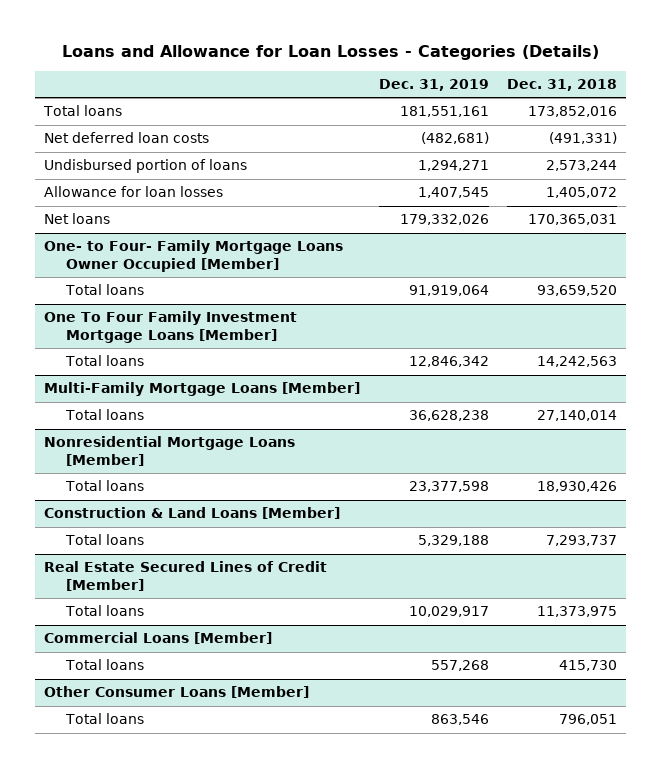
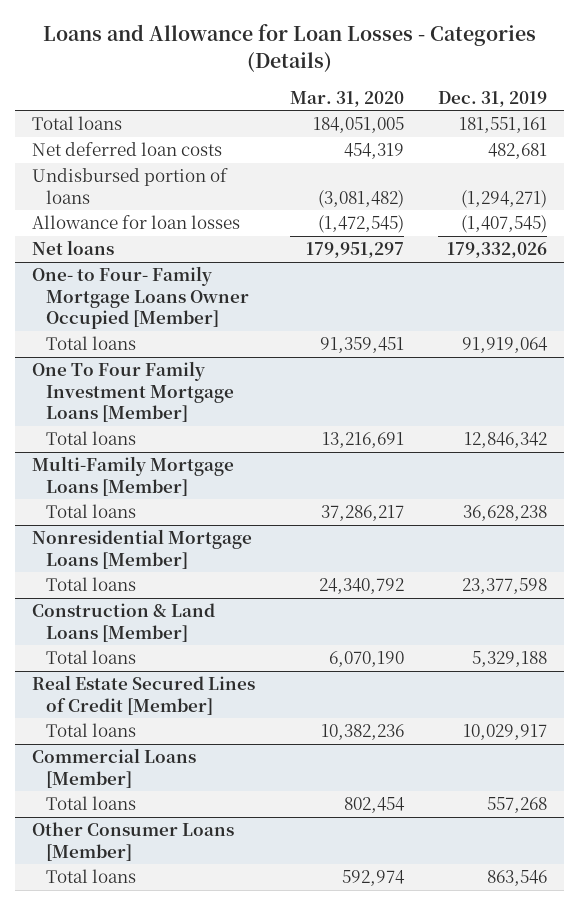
- | Dec. 31, 2019 | Dec. 31, 2018
+ | Mar. 31, 2020 | Dec. 31, 2019
- Net deferred loan costs | (482,681) | (491,331)
- Undisbursed portion of loans | 1,294,271 | 2,573,244
- Allowance for loan losses | 1,407,545 | 1,405,072
+ Net deferred loan costs | 454,319 | 482,681
+ Undisbursed portion of loans | (3,081,482) | (1,294,271)
+ Allowance for loan losses | (1,472,545) | (1,407,545)

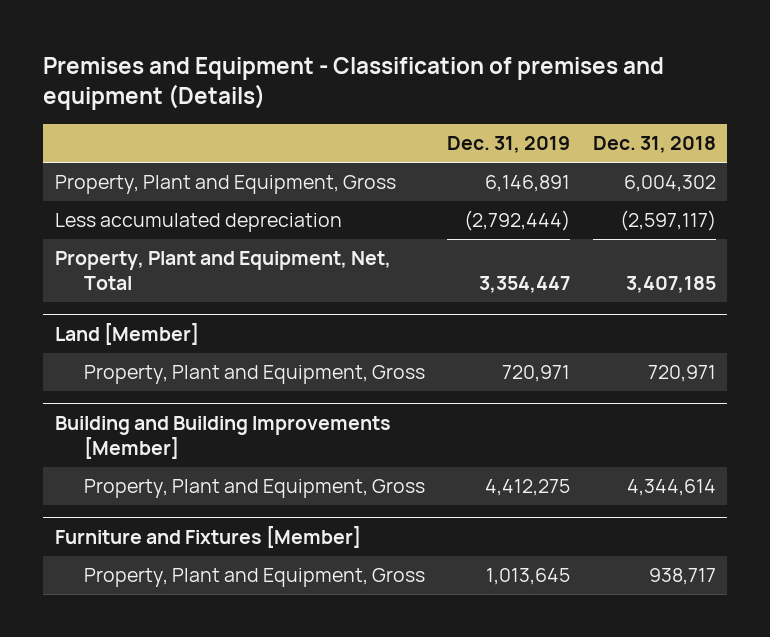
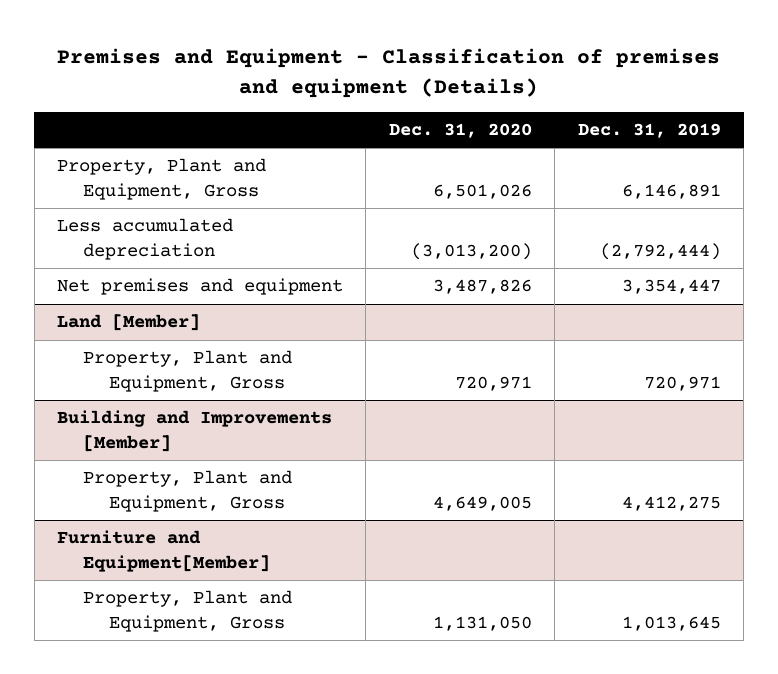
- | Dec. 31, 2019 | Dec. 31, 2018
+ | Dec. 31, 2020 | Dec. 31, 2019
- Property, Plant and Equipment, Net, Total | 3,354,447 | 3,407,185
+ Net premises and equipment | 3,487,826 | 3,354,447
- Building and Building Improvements [Member]
+ Building and Improvements [Member]
- Furniture and Fixtures [Member]
+ Furniture and Equipment[Member]

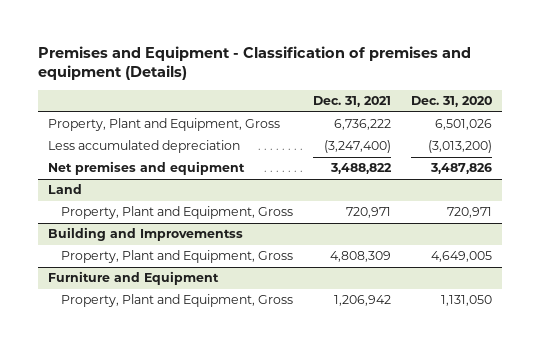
- | Dec. 31, 2020 | Dec. 31, 2019
+ | Dec. 31, 2021 | Dec. 31, 2020
- Land [Member]
+ Land
- Building and Improvements [Member]
+ Building and Improvementss
- Furniture and Equipment[Member]
+ Furniture and Equipment

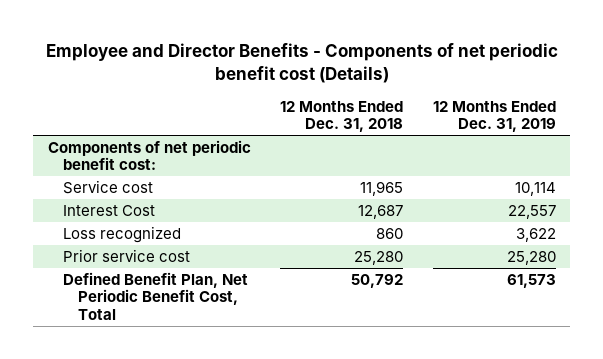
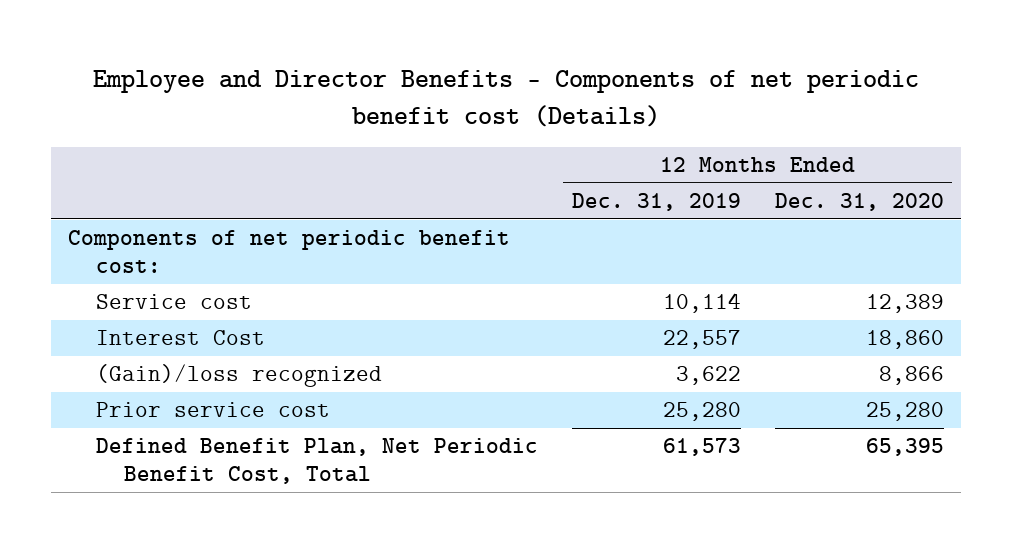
- | 12 Months Ended Dec. 31, 2018 | 12 Months Ended Dec. 31, 2019
+ | 12 Months Ended Dec. 31, 2019 | 12 Months Ended Dec. 31, 2020
- Loss recognized | 860 | 3,622
+ (Gain)/loss recognized | 3,622 | 8,866

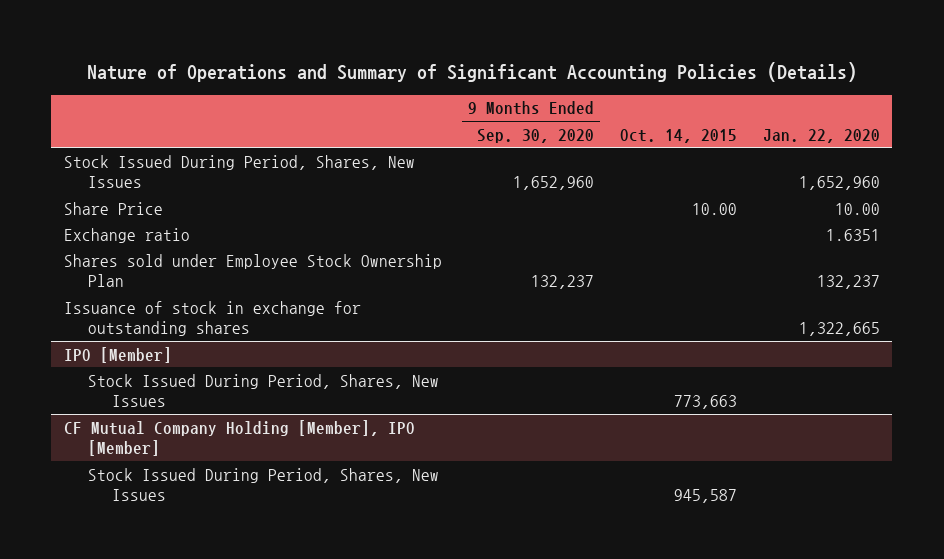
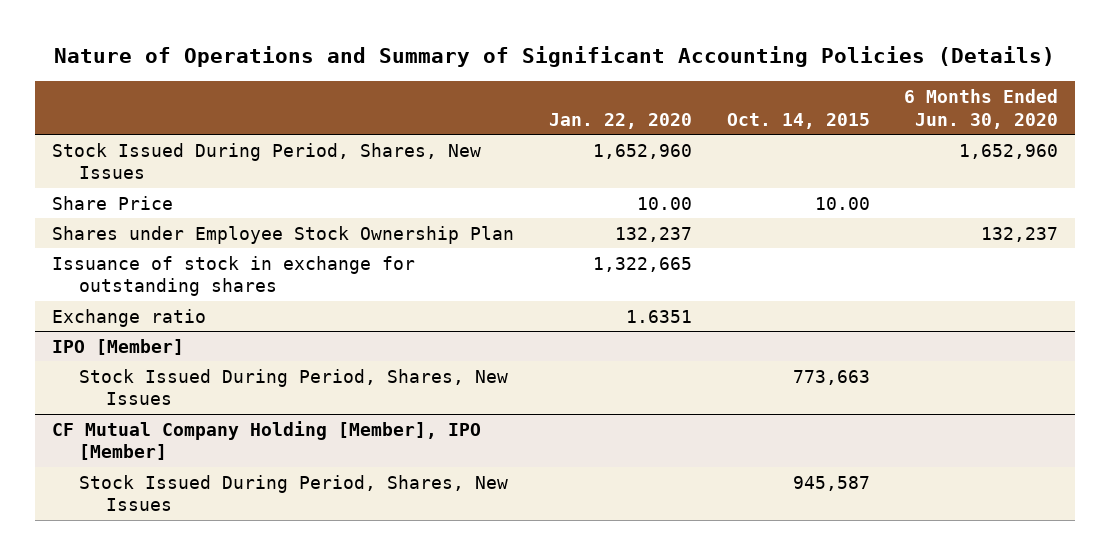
- | 9 Months Ended Sep. 30, 2020 | Oct. 14, 2015 | Jan. 22, 2020
+ | Jan. 22, 2020 | Oct. 14, 2015 | 6 Months Ended Jun. 30, 2020
- Shares sold under Employee Stock Ownership Plan | 132,237 | | 132,237
+ Shares under Employee Stock Ownership Plan | 132,237 | | 132,237
moved down: Exchange ratio | 1.6351 | |

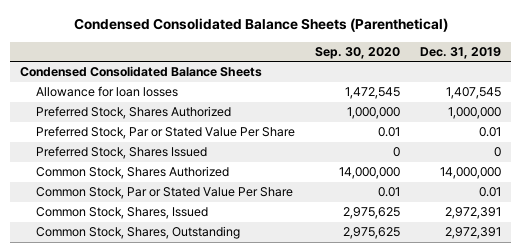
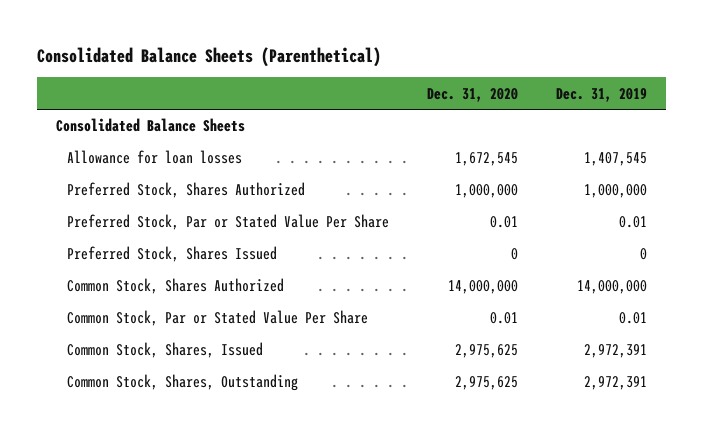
- Condensed Consolidated Balance Sheets (Parenthetical)
+ Consolidated Balance Sheets (Parenthetical)
- | Sep. 30, 2020 | Dec. 31, 2019
+ | Dec. 31, 2020 | Dec. 31, 2019
- Condensed Consolidated Balance Sheets
+ Consolidated Balance Sheets

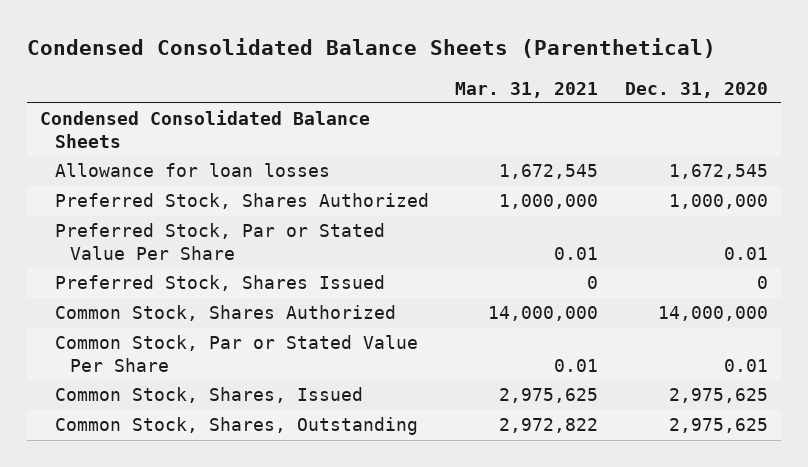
- Consolidated Balance Sheets (Parenthetical)
+ Condensed Consolidated Balance Sheets (Parenthetical)
- | Dec. 31, 2020 | Dec. 31, 2019
+ | Mar. 31, 2021 | Dec. 31, 2020
- Consolidated Balance Sheets
+ Condensed Consolidated Balance Sheets

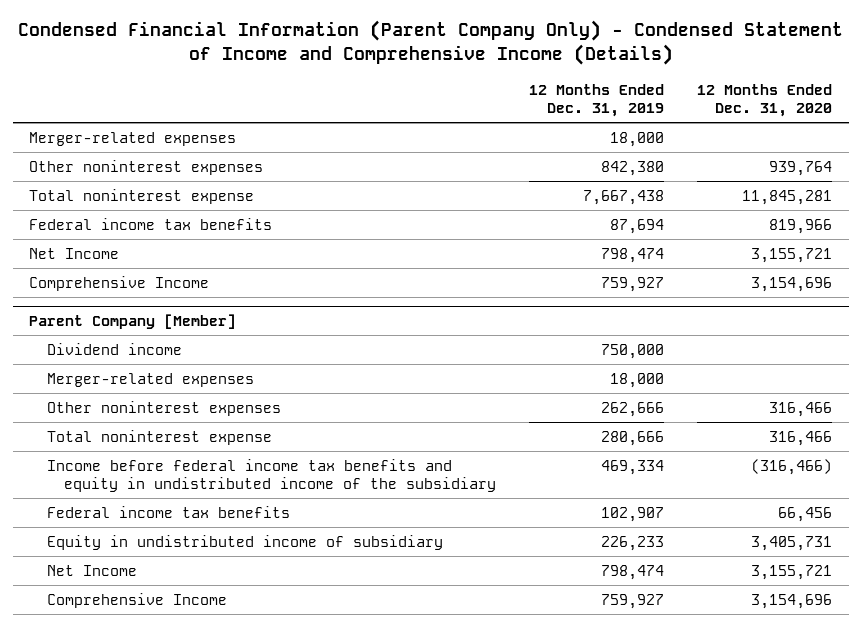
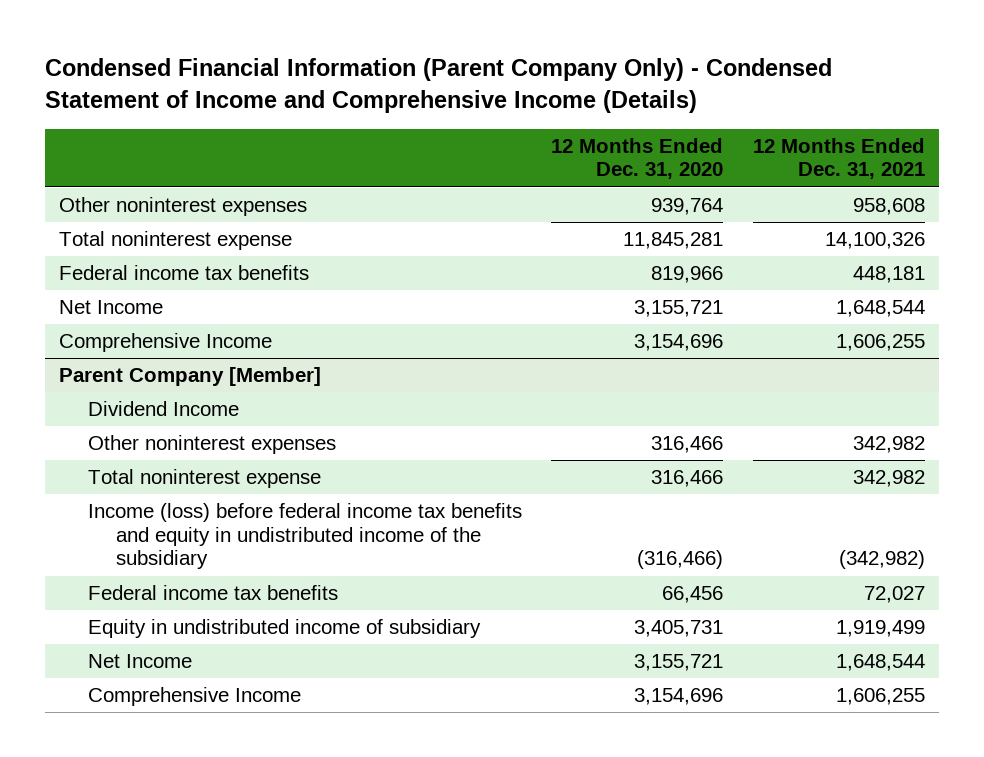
- | 12 Months Ended Dec. 31, 2019 | 12 Months Ended Dec. 31, 2020
+ | 12 Months Ended Dec. 31, 2020 | 12 Months Ended Dec. 31, 2021
- Merger-related expenses | 18,000 |
@ Parent Company [Member]
- Dividend income | 750,000 |
- Merger-related expenses | 18,000 |
+ Dividend Income
- Income before federal income tax benefits and equity in undistributed income of the subsidiary | 469,334 | (316,466)
+ Income (loss) before federal income tax benefits and equity in undistributed income of the subsidiary | (316,466) | (342,982)

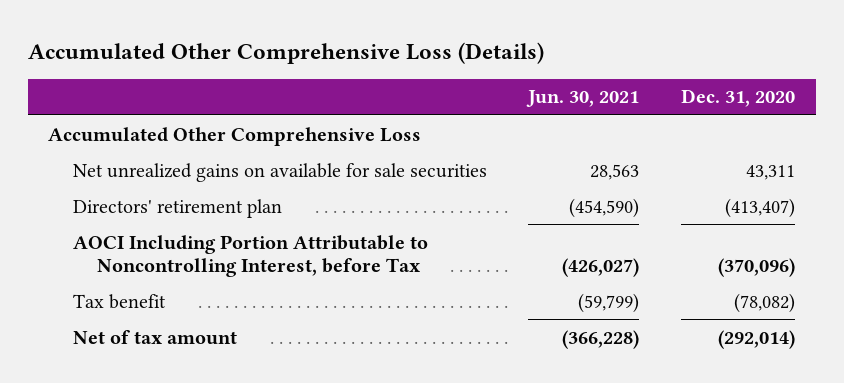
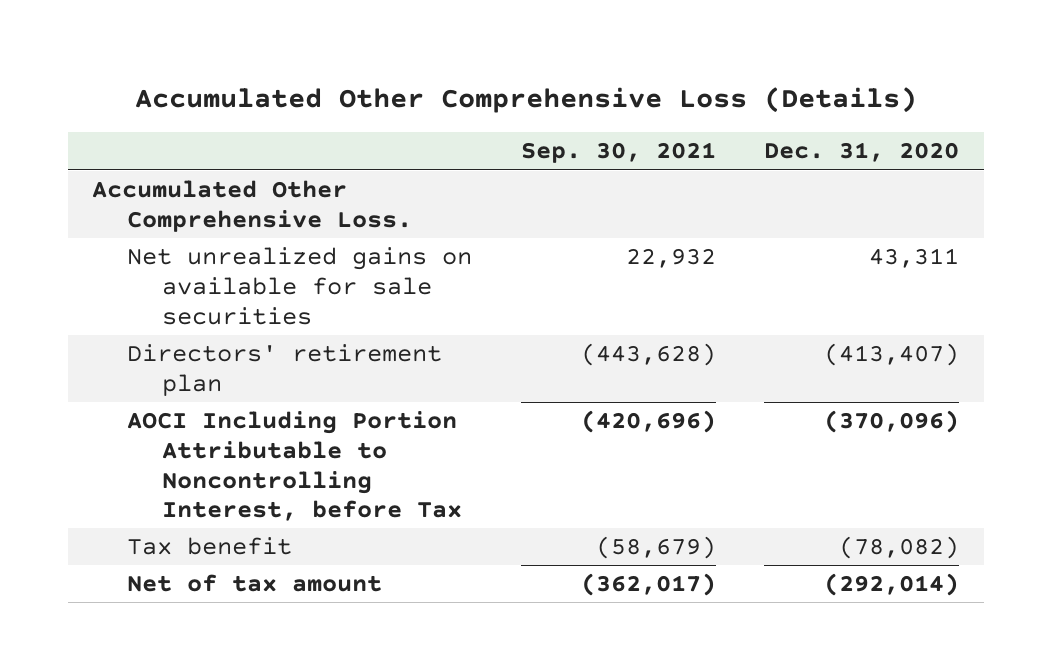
- | Jun. 30, 2021 | Dec. 31, 2020
+ | Sep. 30, 2021 | Dec. 31, 2020
- Accumulated Other Comprehensive Loss
+ Accumulated Other Comprehensive Loss.

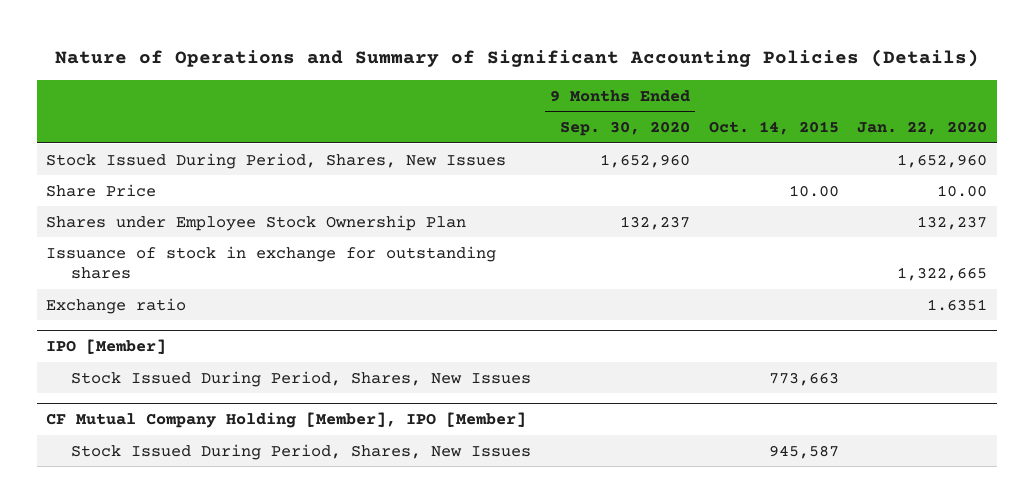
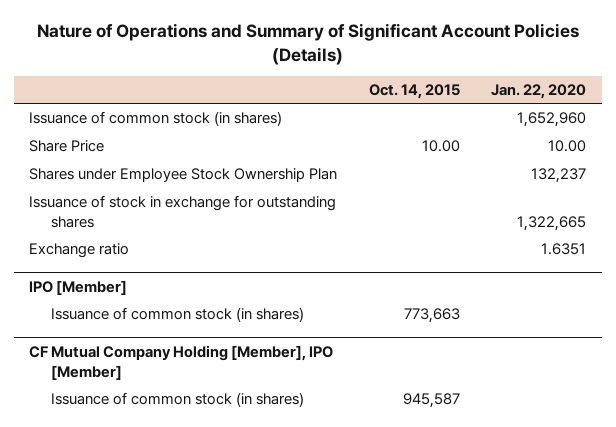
- Nature of Operations and Summary of Significant Accounting Policies (Details)
+ Nature of Operations and Summary of Significant Account Policies (Details)
- | 9 Months Ended Sep. 30, 2020 | Oct. 14, 2015 | Jan. 22, 2020
+ | Oct. 14, 2015 | Jan. 22, 2020
- Stock Issued During Period, Shares, New Issues | 1,652,960 | | 1,652,960
+ Issuance of common stock (in shares) | | 1,652,960
@ IPO [Member]
- Stock Issued During Period, Shares, New Issues | | 773,663 |
+ Issuance of common stock (in shares) | 773,663 |
@ CF Mutual Company Holding [Member], IPO [Member]
- Stock Issued During Period, Shares, New Issues | | 945,587 |
+ Issuance of common stock (in shares) | 945,587 |

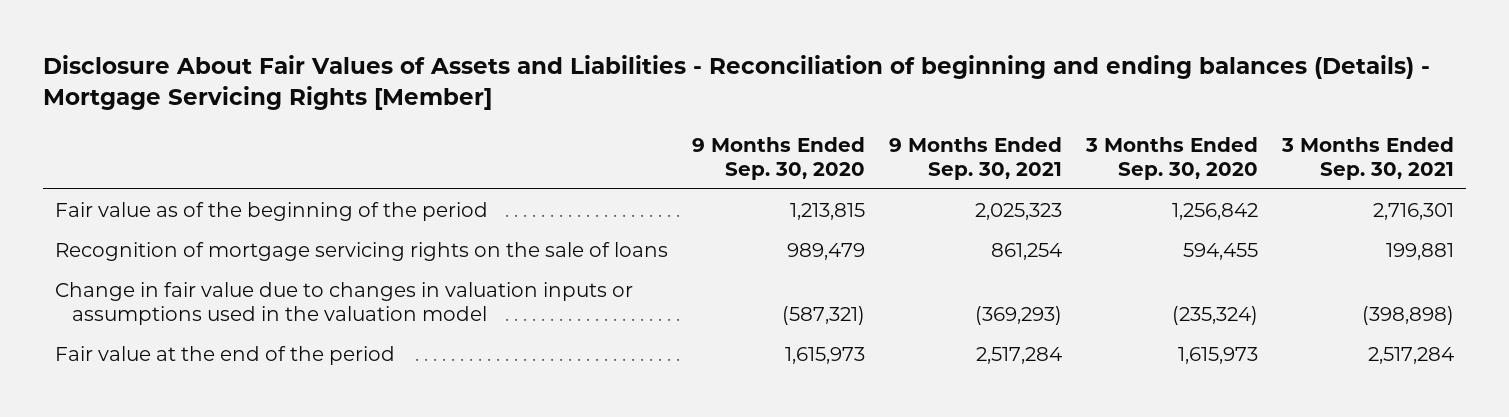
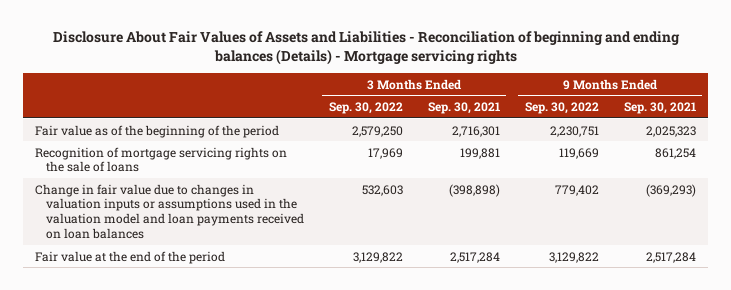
- Disclosure About Fair Values of Assets and Liabilities - Reconciliation of beginning and ending balances (Details) - Mortgage Servicing Rights [Member]
+ Disclosure About Fair Values of Assets and Liabilities - Reconciliation of beginning and ending balances (Details) - Mortgage servicing rights
- | 9 Months Ended Sep. 30, 2020 | 9 Months Ended Sep. 30, 2021 | 3 Months Ended Sep. 30, 2020 | 3 Months Ended Sep. 30, 2021
+ | 3 Months Ended Sep. 30, 2022 | 3 Months Ended Sep. 30, 2021 | 9 Months Ended Sep. 30, 2022 | 9 Months Ended Sep. 30, 2021
- Change in fair value due to changes in valuation inputs or assumptions used in the valuation model | (587,321) | (369,293) | (235,324) | (398,898)
+ Change in fair value due to changes in valuation inputs or assumptions used in the valuation model and loan payments received on loan balances | 532,603 | (398,898) | 779,402 | (369,293)

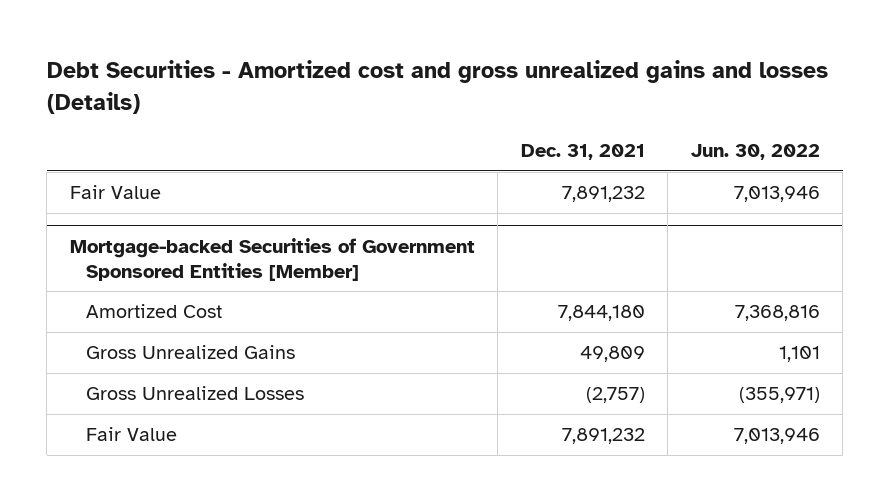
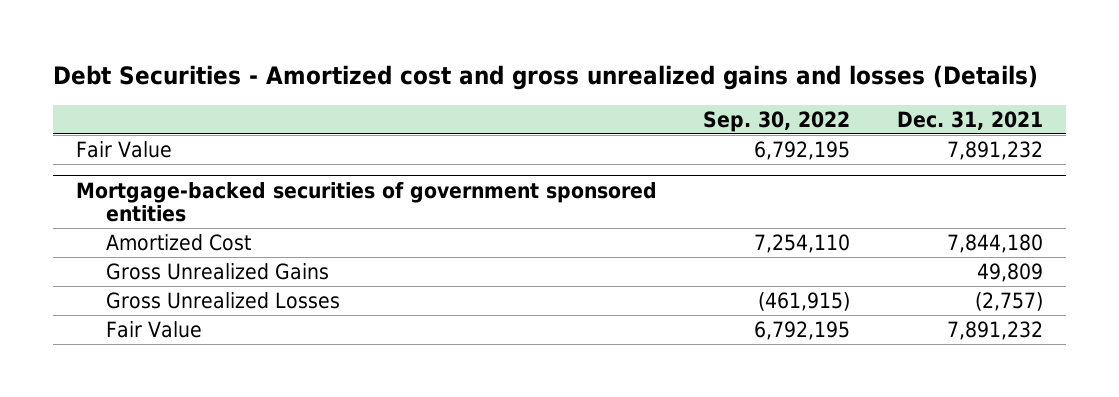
- | Dec. 31, 2021 | Jun. 30, 2022
+ | Sep. 30, 2022 | Dec. 31, 2021
- Mortgage-backed Securities of Government Sponsored Entities [Member]
+ Mortgage-backed securities of government sponsored entities

